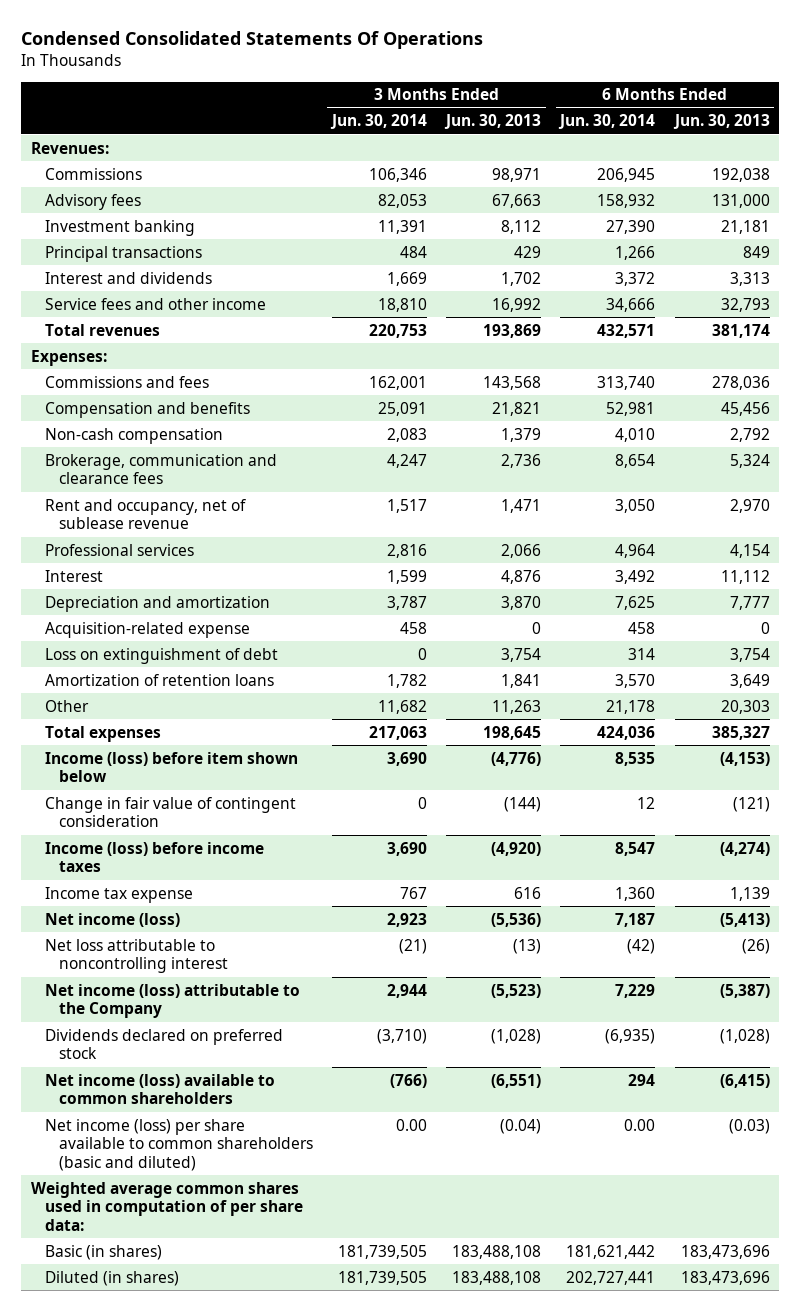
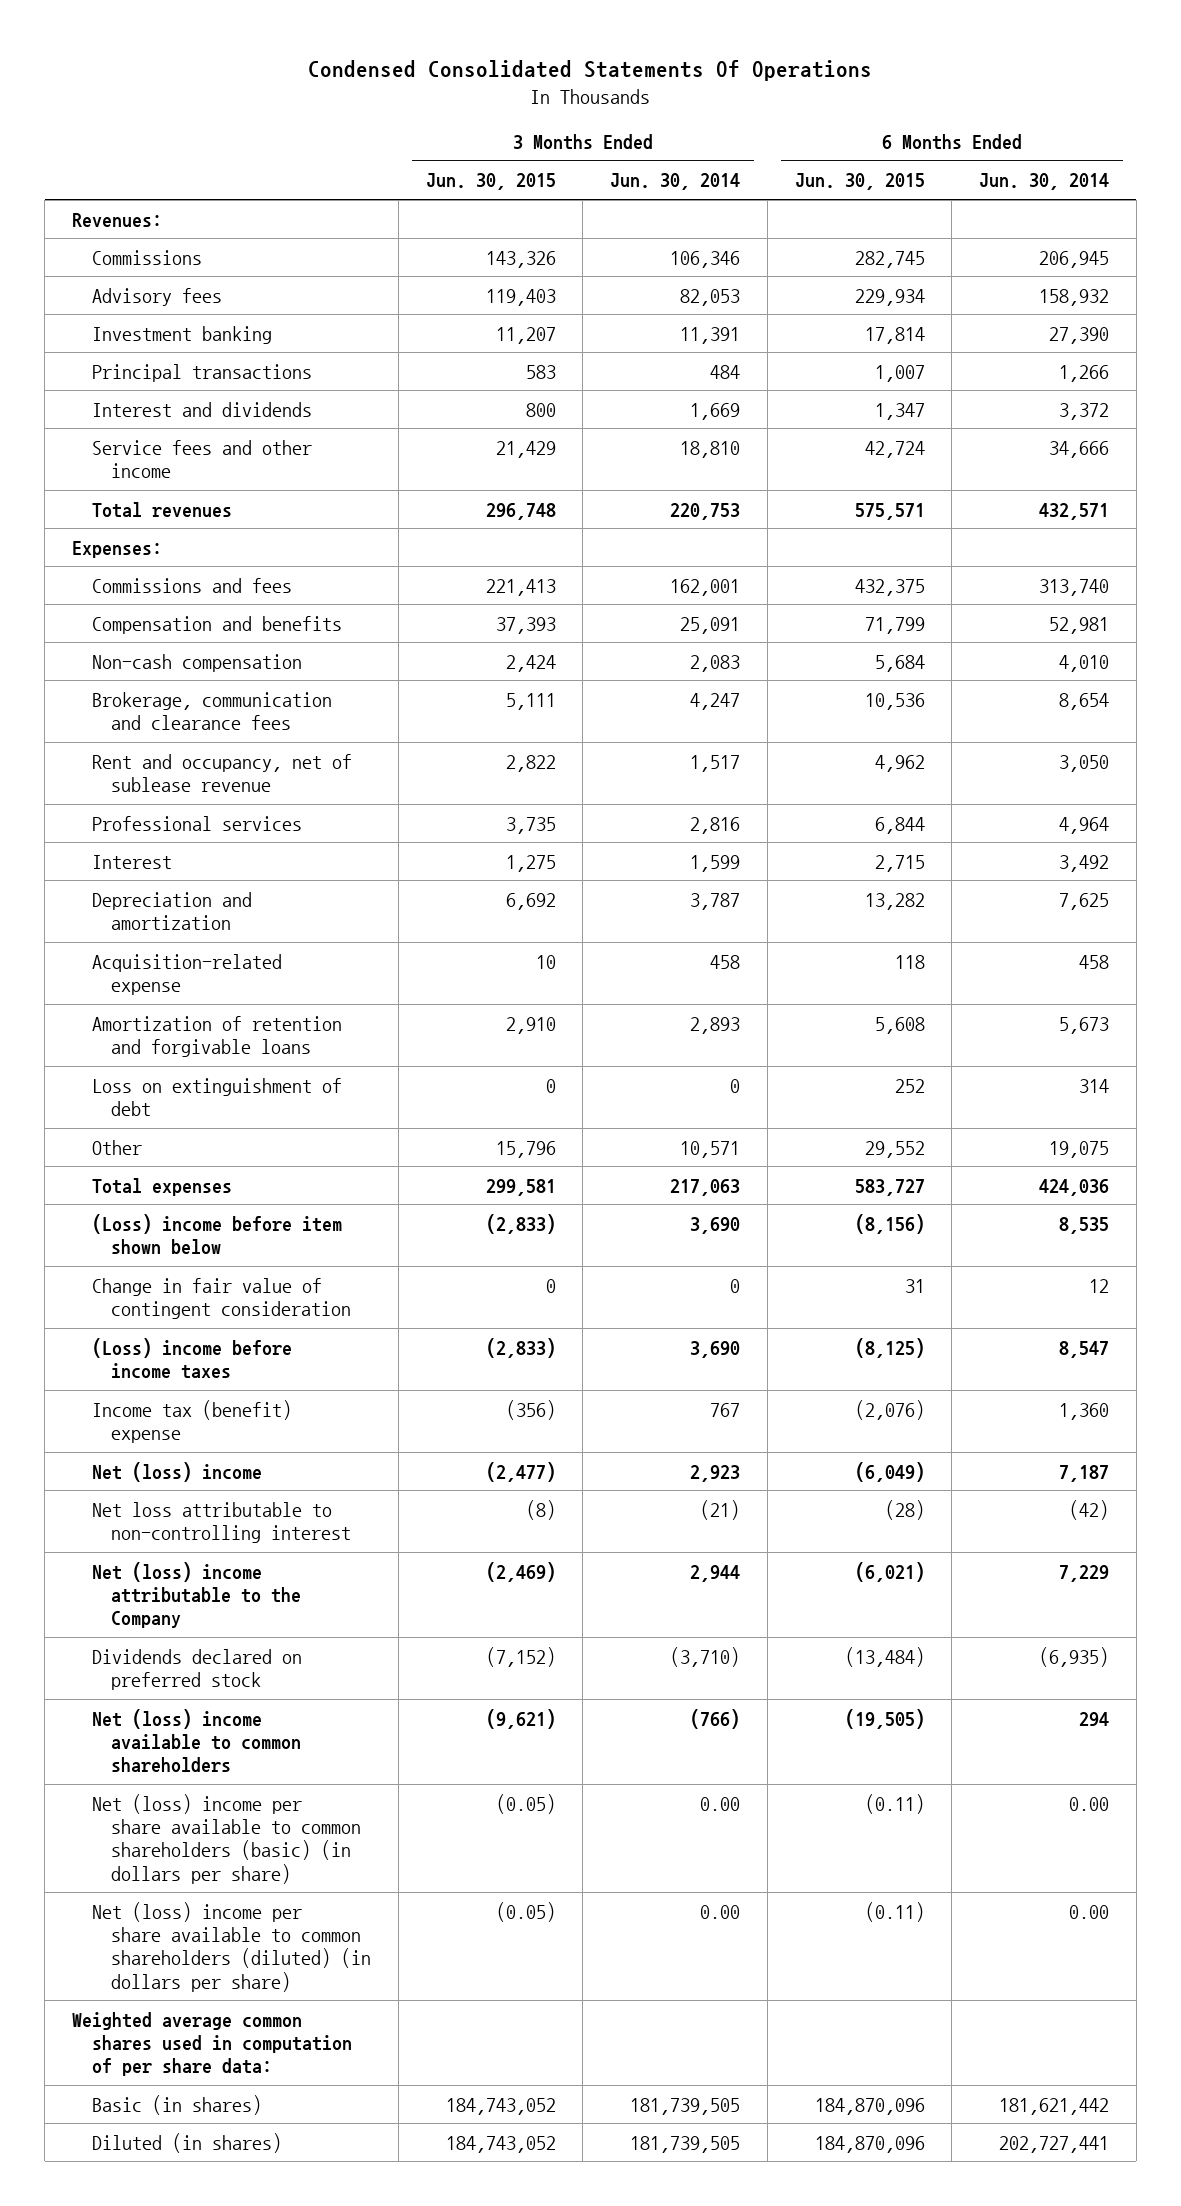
- | 3 Months Ended Jun. 30, 2014 | 3 Months Ended Jun. 30, 2013 | 6 Months Ended Jun. 30, 2014 | 6 Months Ended Jun. 30, 2013
+ | 3 Months Ended Jun. 30, 2015 | 3 Months Ended Jun. 30, 2014 | 6 Months Ended Jun. 30, 2015 | 6 Months Ended Jun. 30, 2014
+ Amortization of retention and forgivable loans | 2,910 | 2,893 | 5,608 | 5,673
- Amortization of retention loans | 1,782 | 1,841 | 3,570 | 3,649
- Other | 11,682 | 11,263 | 21,178 | 20,303
+ Other | 15,796 | 10,571 | 29,552 | 19,075
- Income (loss) before item shown below | 3,690 | (4,776) | 8,535 | (4,153)
+ (Loss) income before item shown below | (2,833) | 3,690 | (8,156) | 8,535
- Income (loss) before income taxes | 3,690 | (4,920) | 8,547 | (4,274)
- Income tax expense | 767 | 616 | 1,360 | 1,139
- Net income (loss) | 2,923 | (5,536) | 7,187 | (5,413)
- Net loss attributable to noncontrolling interest | (21) | (13) | (42) | (26)
- Net income (loss) attributable to the Company | 2,944 | (5,523) | 7,229 | (5,387)
+ (Loss) income before income taxes | (2,833) | 3,690 | (8,125) | 8,547
+ Income tax (benefit) expense | (356) | 767 | (2,076) | 1,360
+ Net (loss) income | (2,477) | 2,923 | (6,049) | 7,187
+ Net loss attributable to non-controlling interest | (8) | (21) | (28) | (42)
+ Net (loss) income attributable to the Company | (2,469) | 2,944 | (6,021) | 7,229
- Net income (loss) available to common shareholders | (766) | (6,551) | 294 | (6,415)
- Net income (loss) per share available to common shareholders (basic and diluted) | 0.00 | (0.04) | 0.00 | (0.03)
+ Net (loss) income available to common shareholders | (9,621) | (766) | (19,505) | 294
+ Net (loss) income per share available to common shareholders (basic) (in dollars per share) | (0.05) | 0.00 | (0.11) | 0.00
+ Net (loss) income per share available to common shareholders (diluted) (in dollars per share) | (0.05) | 0.00 | (0.11) | 0.00

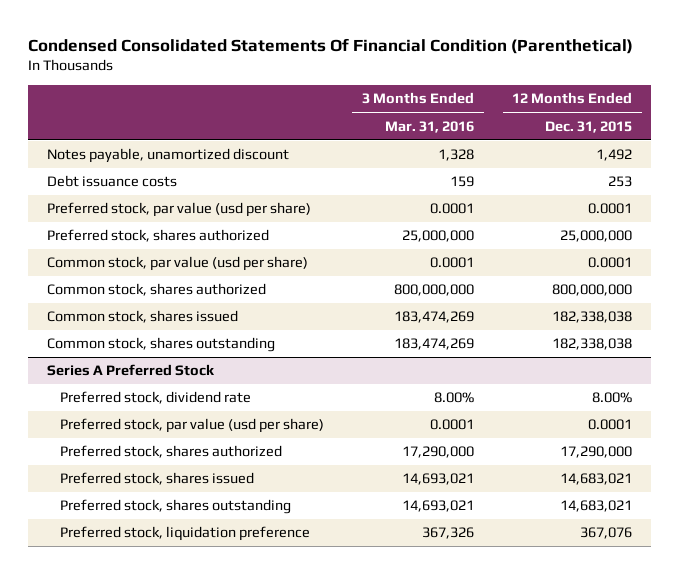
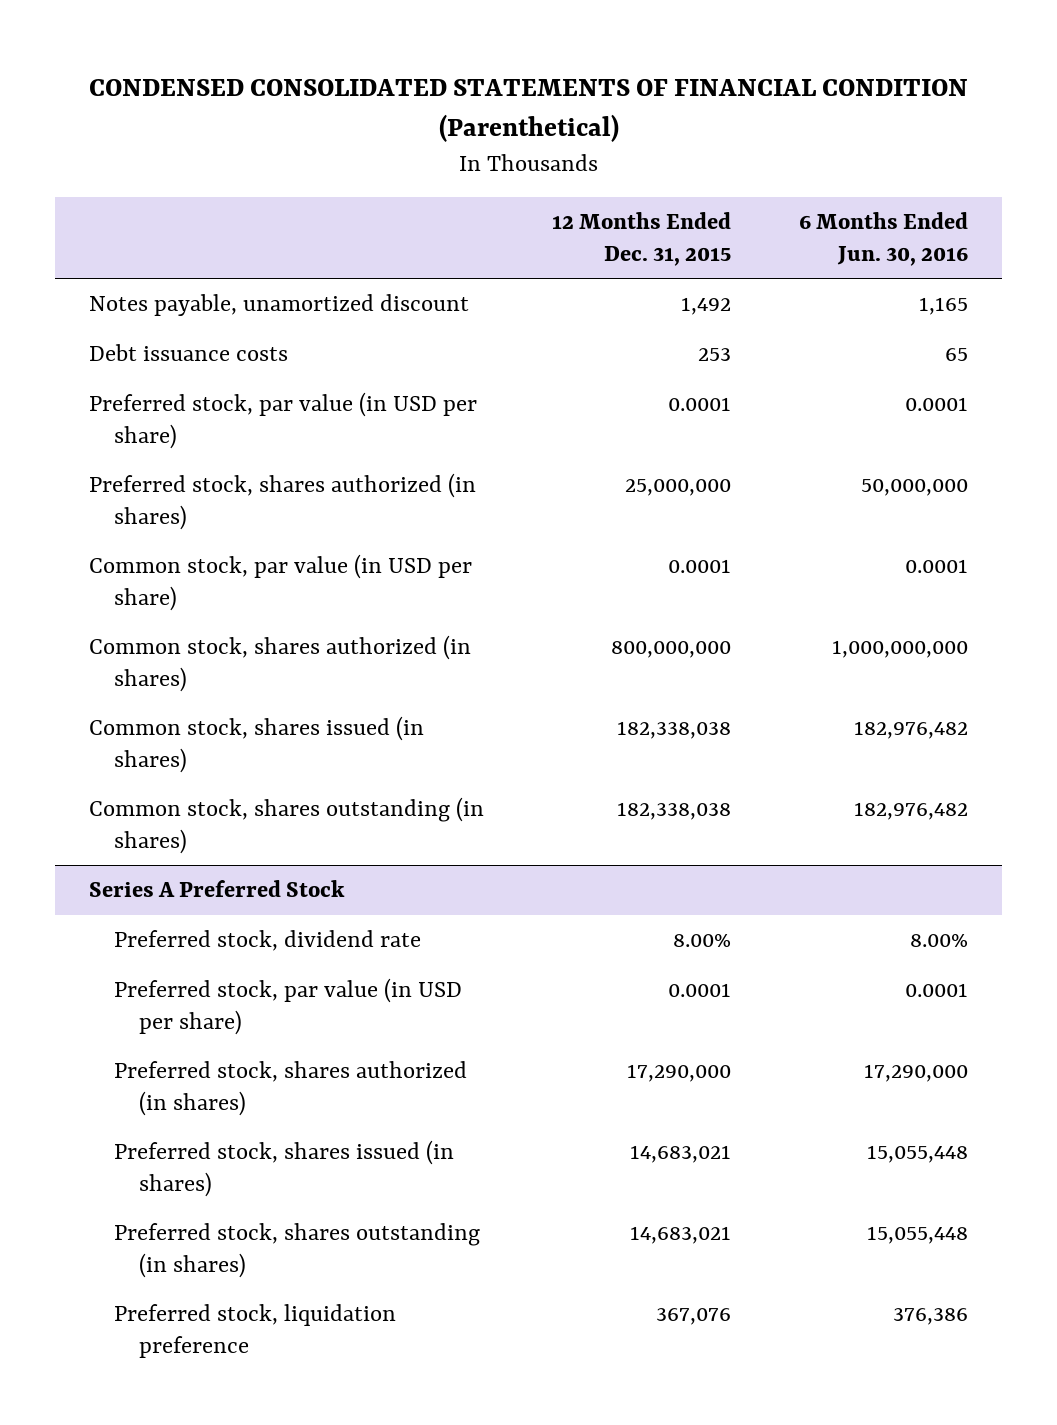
- Condensed Consolidated Statements Of Financial Condition (Parenthetical)
+ CONDENSED CONSOLIDATED STATEMENTS OF FINANCIAL CONDITION (Parenthetical)
- | 3 Months Ended Mar. 31, 2016 | 12 Months Ended Dec. 31, 2015
+ | 12 Months Ended Dec. 31, 2015 | 6 Months Ended Jun. 30, 2016
- Preferred stock, par value (usd per share) | 0.0001 | 0.0001
- Preferred stock, shares authorized | 25,000,000 | 25,000,000
- Common stock, par value (usd per share) | 0.0001 | 0.0001
- Common stock, shares authorized | 800,000,000 | 800,000,000
- Common stock, shares issued | 183,474,269 | 182,338,038
- Common stock, shares outstanding | 183,474,269 | 182,338,038
+ Preferred stock, par value (in USD per share) | 0.0001 | 0.0001
+ Preferred stock, shares authorized (in shares) | 25,000,000 | 50,000,000
+ Common stock, par value (in USD per share) | 0.0001 | 0.0001
+ Common stock, shares authorized (in shares) | 800,000,000 | 1,000,000,000
+ Common stock, shares issued (in shares) | 182,338,038 | 182,976,482
+ Common stock, shares outstanding (in shares) | 182,338,038 | 182,976,482
@ Series A Preferred Stock
- Preferred stock, par value (usd per share) | 0.0001 | 0.0001
- Preferred stock, shares authorized | 17,290,000 | 17,290,000
- Preferred stock, shares issued | 14,693,021 | 14,683,021
- Preferred stock, shares outstanding | 14,693,021 | 14,683,021
+ Preferred stock, par value (in USD per share) | 0.0001 | 0.0001
+ Preferred stock, shares authorized (in shares) | 17,290,000 | 17,290,000
+ Preferred stock, shares issued (in shares) | 14,683,021 | 15,055,448
+ Preferred stock, shares outstanding (in shares) | 14,683,021 | 15,055,448

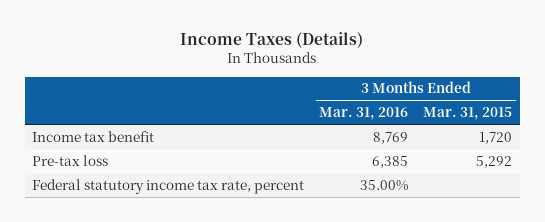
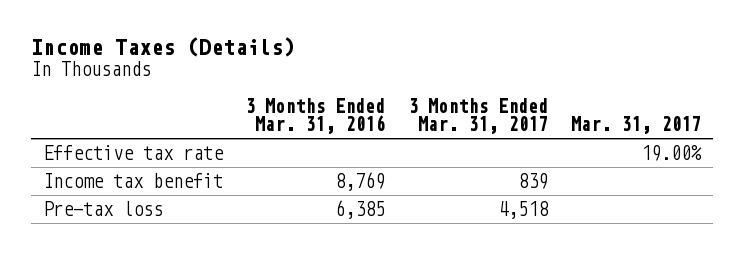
- | 3 Months Ended Mar. 31, 2016 | 3 Months Ended Mar. 31, 2015
+ | 3 Months Ended Mar. 31, 2016 | 3 Months Ended Mar. 31, 2017 | Mar. 31, 2017
+ Effective tax rate | | | 19.00%
- Federal statutory income tax rate, percent | 35.00% |

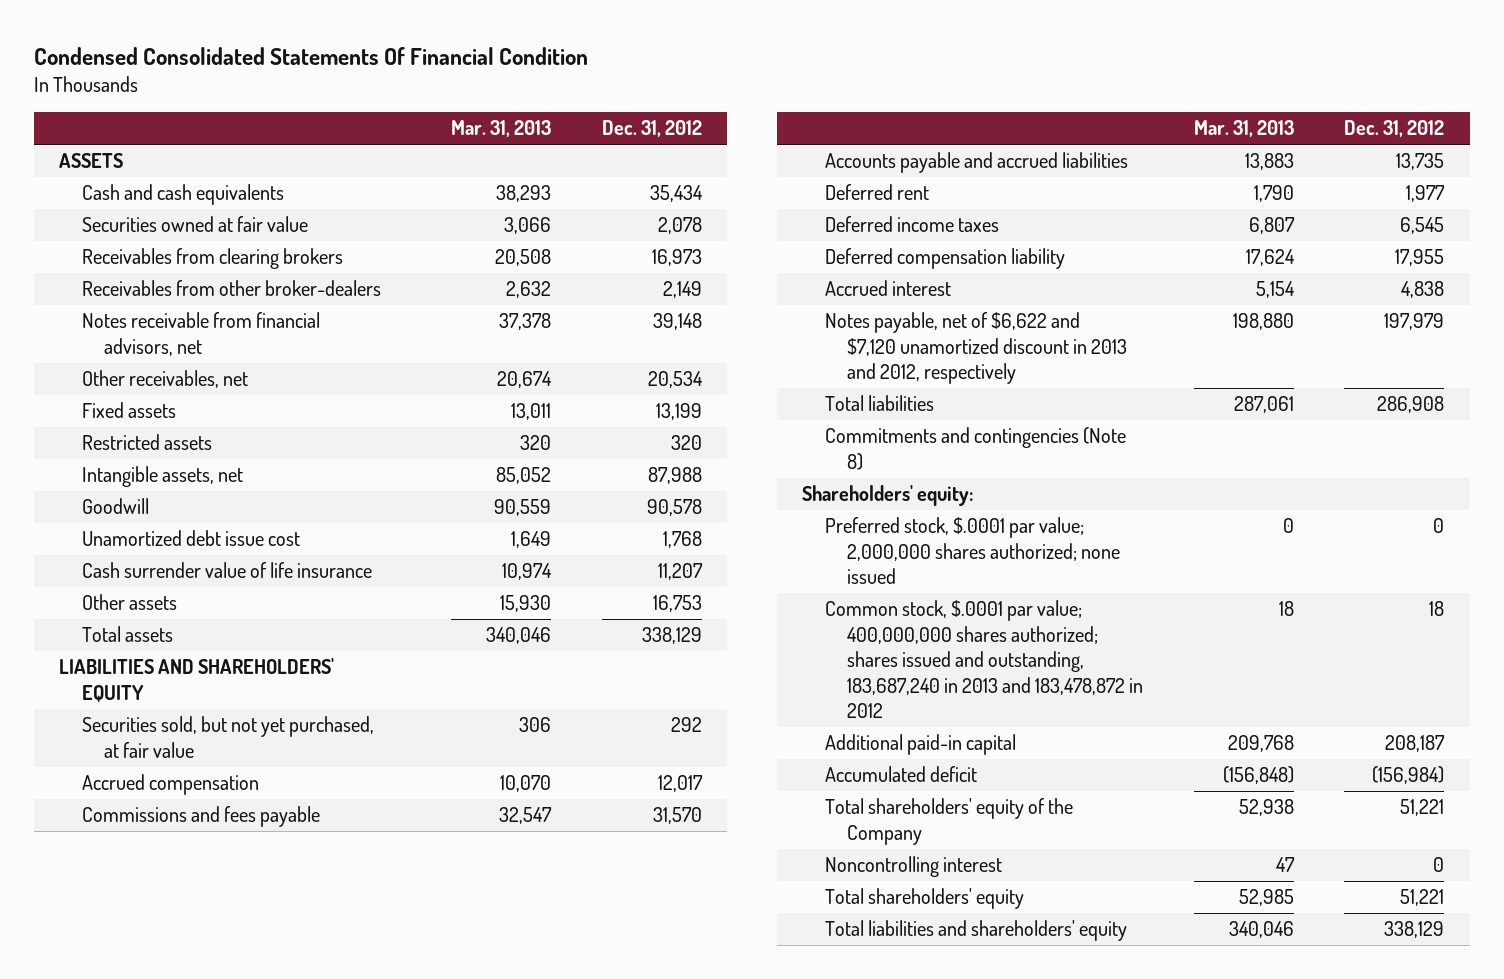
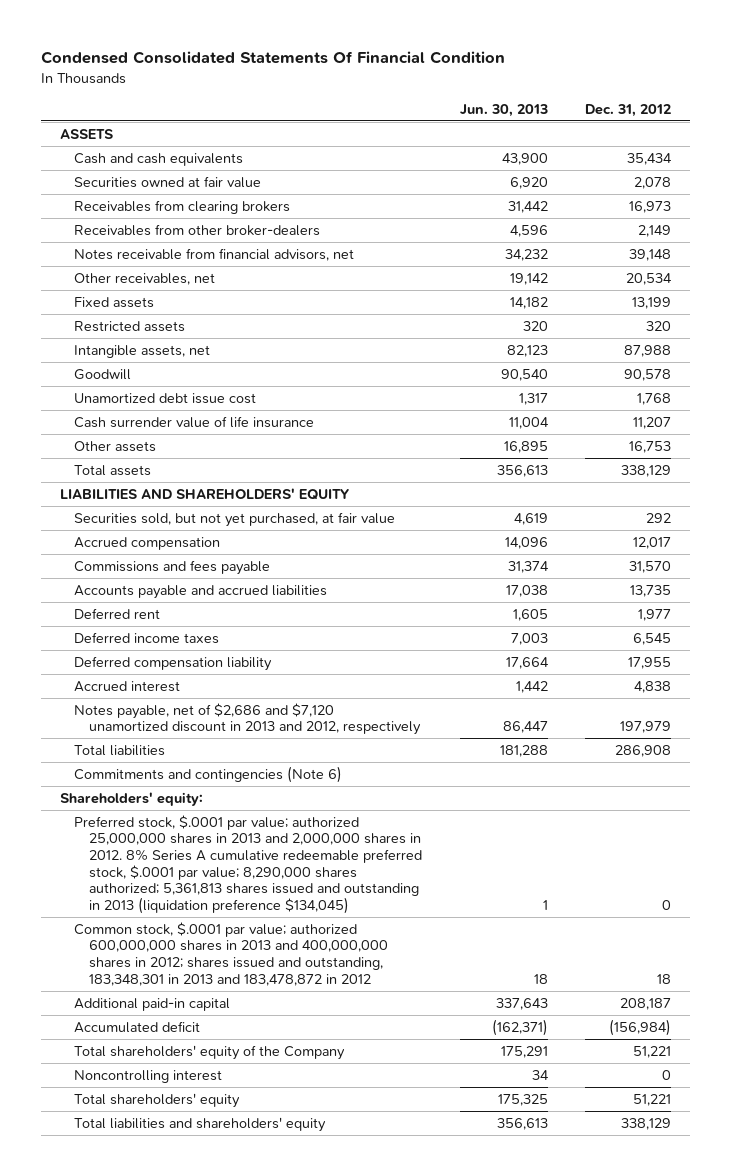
- | Mar. 31, 2013 | Dec. 31, 2012
+ | Jun. 30, 2013 | Dec. 31, 2012
- Notes payable, net of $6,622 and $7,120 unamortized discount in 2013 and 2012, respectively | 198,880 | 197,979
+ Notes payable, net of $2,686 and $7,120 unamortized discount in 2013 and 2012, respectively | 86,447 | 197,979
- Commitments and contingencies (Note 8)
+ Commitments and contingencies (Note 6)
- Preferred stock, $.0001 par value; 2,000,000 shares authorized; none issued | 0 | 0
- Common stock, $.0001 par value; 400,000,000 shares authorized; shares issued and outstanding, 183,687,240 in 2013 and 183,478,872 in 2012 | 18 | 18
+ Preferred stock, $.0001 par value; authorized 25,000,000 shares in 2013 and 2,000,000 shares in 2012. 8% Series A cumulative redeemable preferred stock, $.0001 par value; 8,290,000 shares authorized; 5,361,813 shares issued and outstanding in 2013 (liquidation preference $134,045) | 1 | 0
+ Common stock, $.0001 par value; authorized 600,000,000 shares in 2013 and 400,000,000 shares in 2012; shares issued and outstanding, 183,348,301 in 2013 and 183,478,872 in 2012 | 18 | 18

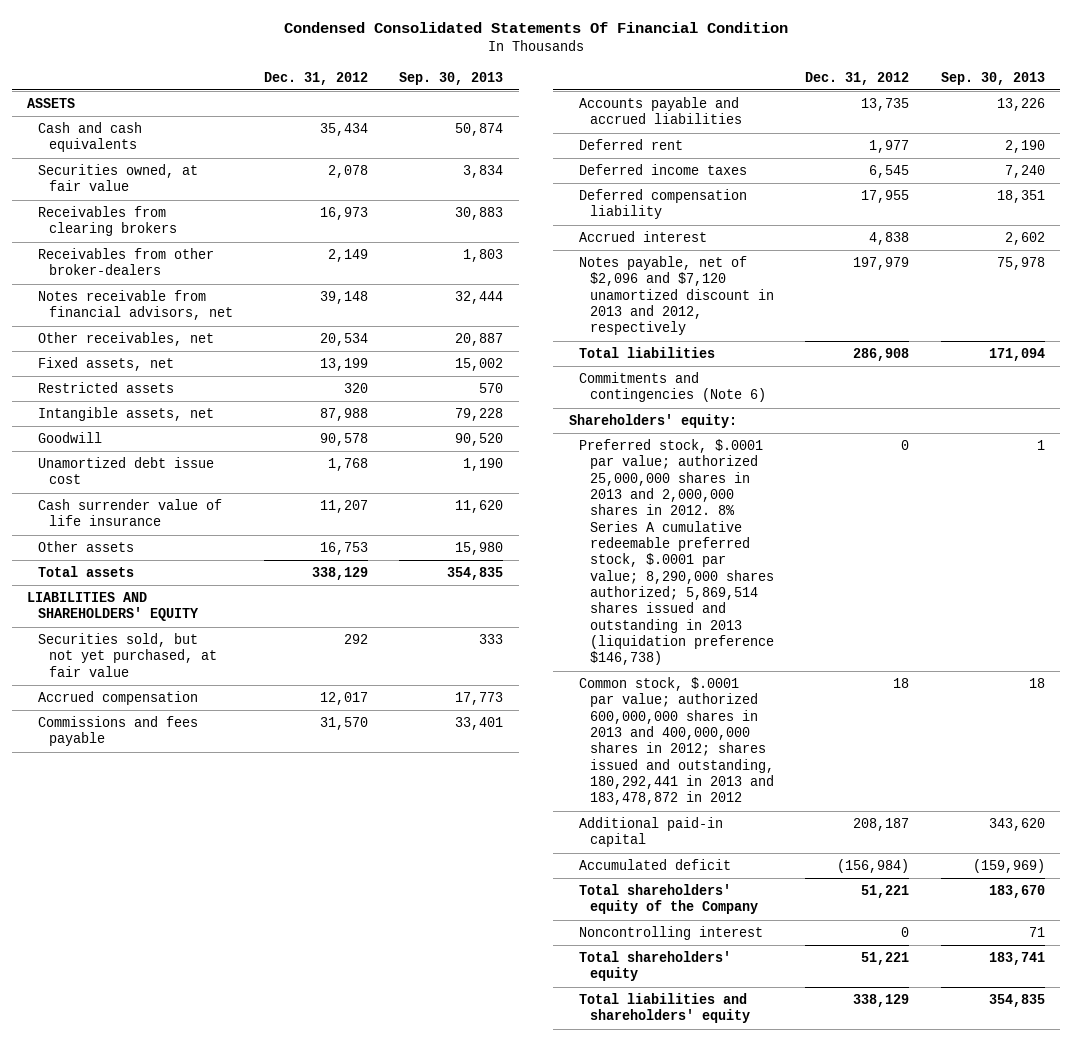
- | Jun. 30, 2013 | Dec. 31, 2012
+ | Dec. 31, 2012 | Sep. 30, 2013
- Securities owned at fair value | 6,920 | 2,078
+ Securities owned, at fair value | 2,078 | 3,834
- Fixed assets | 14,182 | 13,199
+ Fixed assets, net | 13,199 | 15,002
- Notes payable, net of $2,686 and $7,120 unamortized discount in 2013 and 2012, respectively | 86,447 | 197,979
+ Notes payable, net of $2,096 and $7,120 unamortized discount in 2013 and 2012, respectively | 197,979 | 75,978
- Preferred stock, $.0001 par value; authorized 25,000,000 shares in 2013 and 2,000,000 shares in 2012. 8% Series A cumulative redeemable preferred stock, $.0001 par value; 8,290,000 shares authorized; 5,361,813 shares issued and outstanding in 2013 (liquidation preference $134,045) | 1 | 0
- Common stock, $.0001 par value; authorized 600,000,000 shares in 2013 and 400,000,000 shares in 2012; shares issued and outstanding, 183,348,301 in 2013 and 183,478,872 in 2012 | 18 | 18
+ Preferred stock, $.0001 par value; authorized 25,000,000 shares in 2013 and 2,000,000 shares in 2012. 8% Series A cumulative redeemable preferred stock, $.0001 par value; 8,290,000 shares authorized; 5,869,514 shares issued and outstanding in 2013 (liquidation preference $146,738) | 0 | 1
+ Common stock, $.0001 par value; authorized 600,000,000 shares in 2013 and 400,000,000 shares in 2012; shares issued and outstanding, 180,292,441 in 2013 and 183,478,872 in 2012 | 18 | 18

